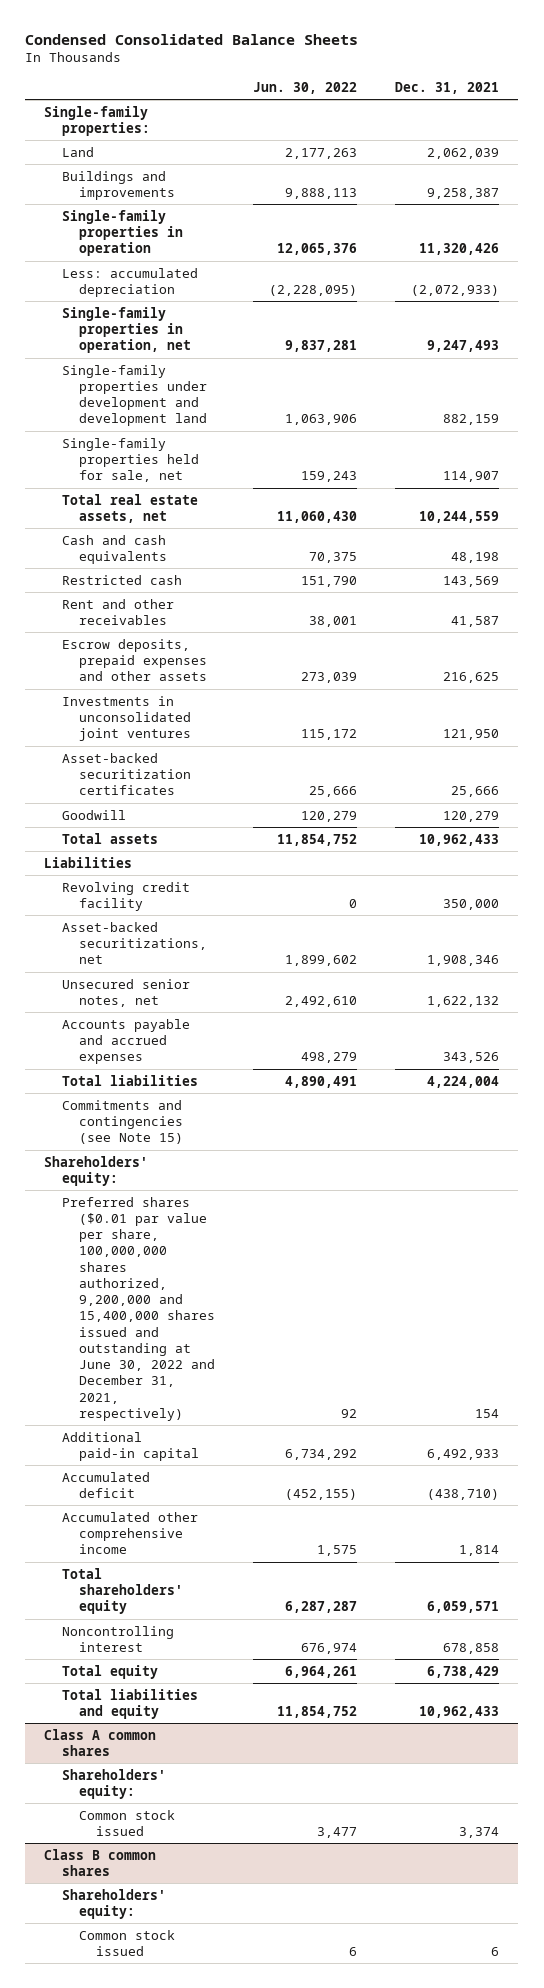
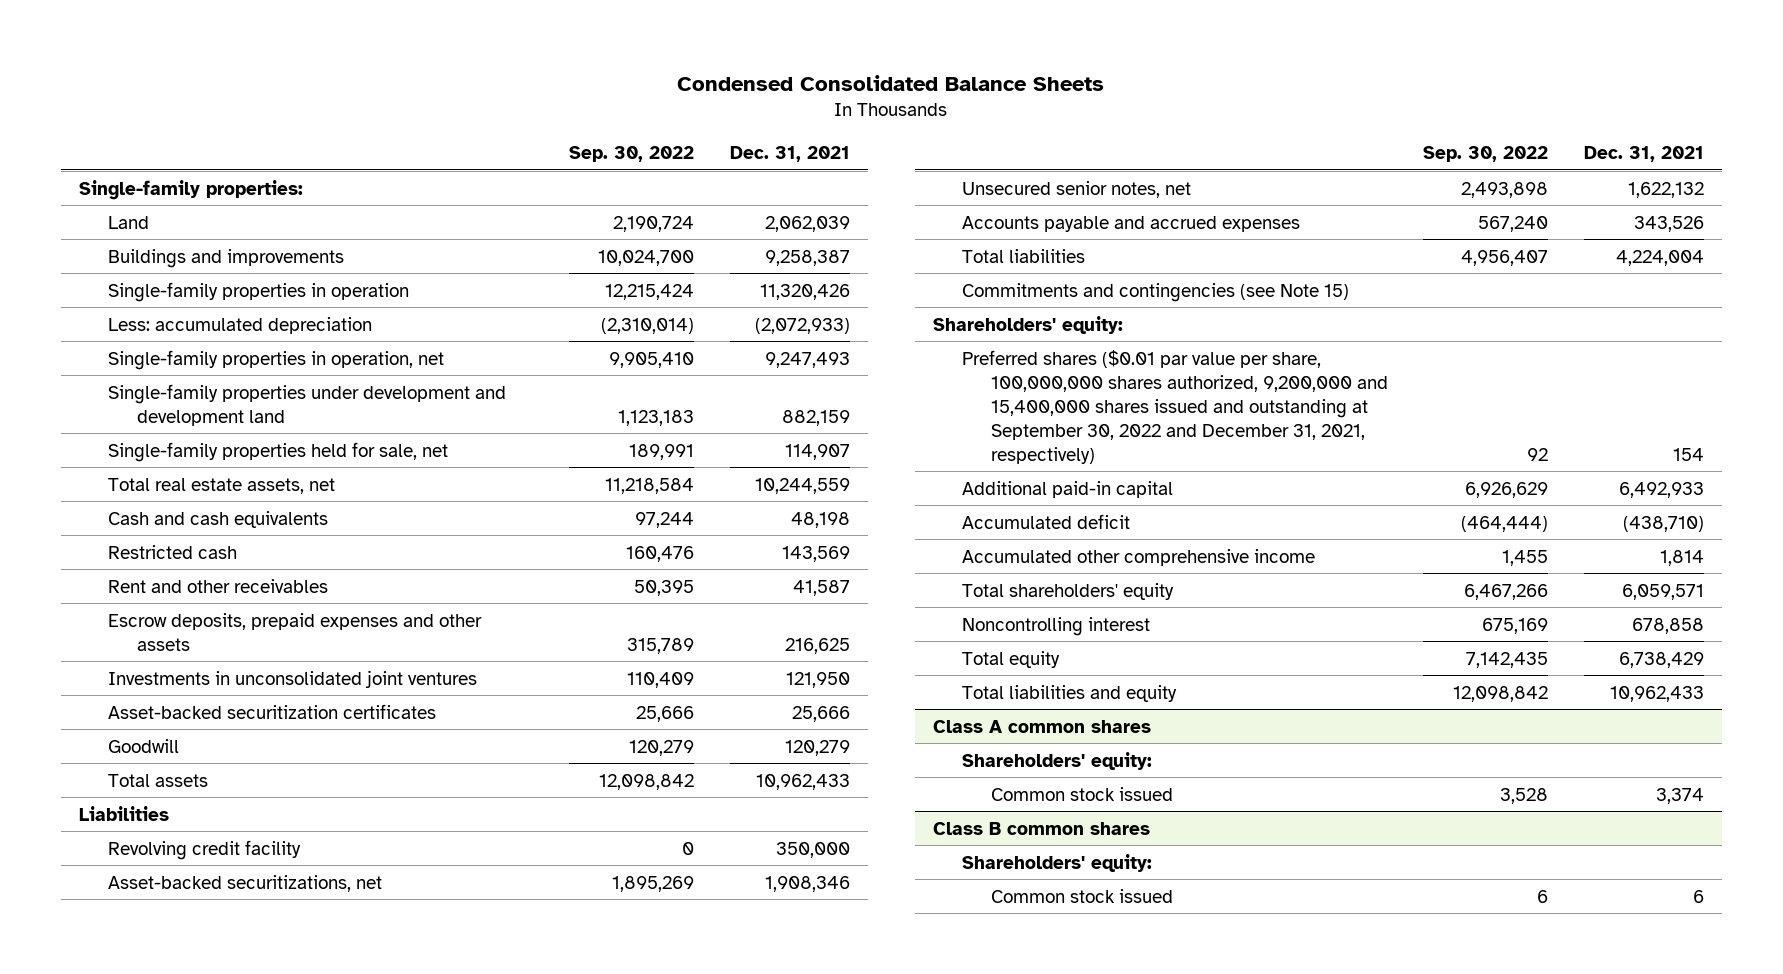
- | Jun. 30, 2022 | Dec. 31, 2021
+ | Sep. 30, 2022 | Dec. 31, 2021
- Preferred shares ($0.01 par value per share, 100,000,000 shares authorized, 9,200,000 and 15,400,000 shares issued and outstanding at June 30, 2022 and December 31, 2021, respectively) | 92 | 154
+ Preferred shares ($0.01 par value per share, 100,000,000 shares authorized, 9,200,000 and 15,400,000 shares issued and outstanding at September 30, 2022 and December 31, 2021, respectively) | 92 | 154

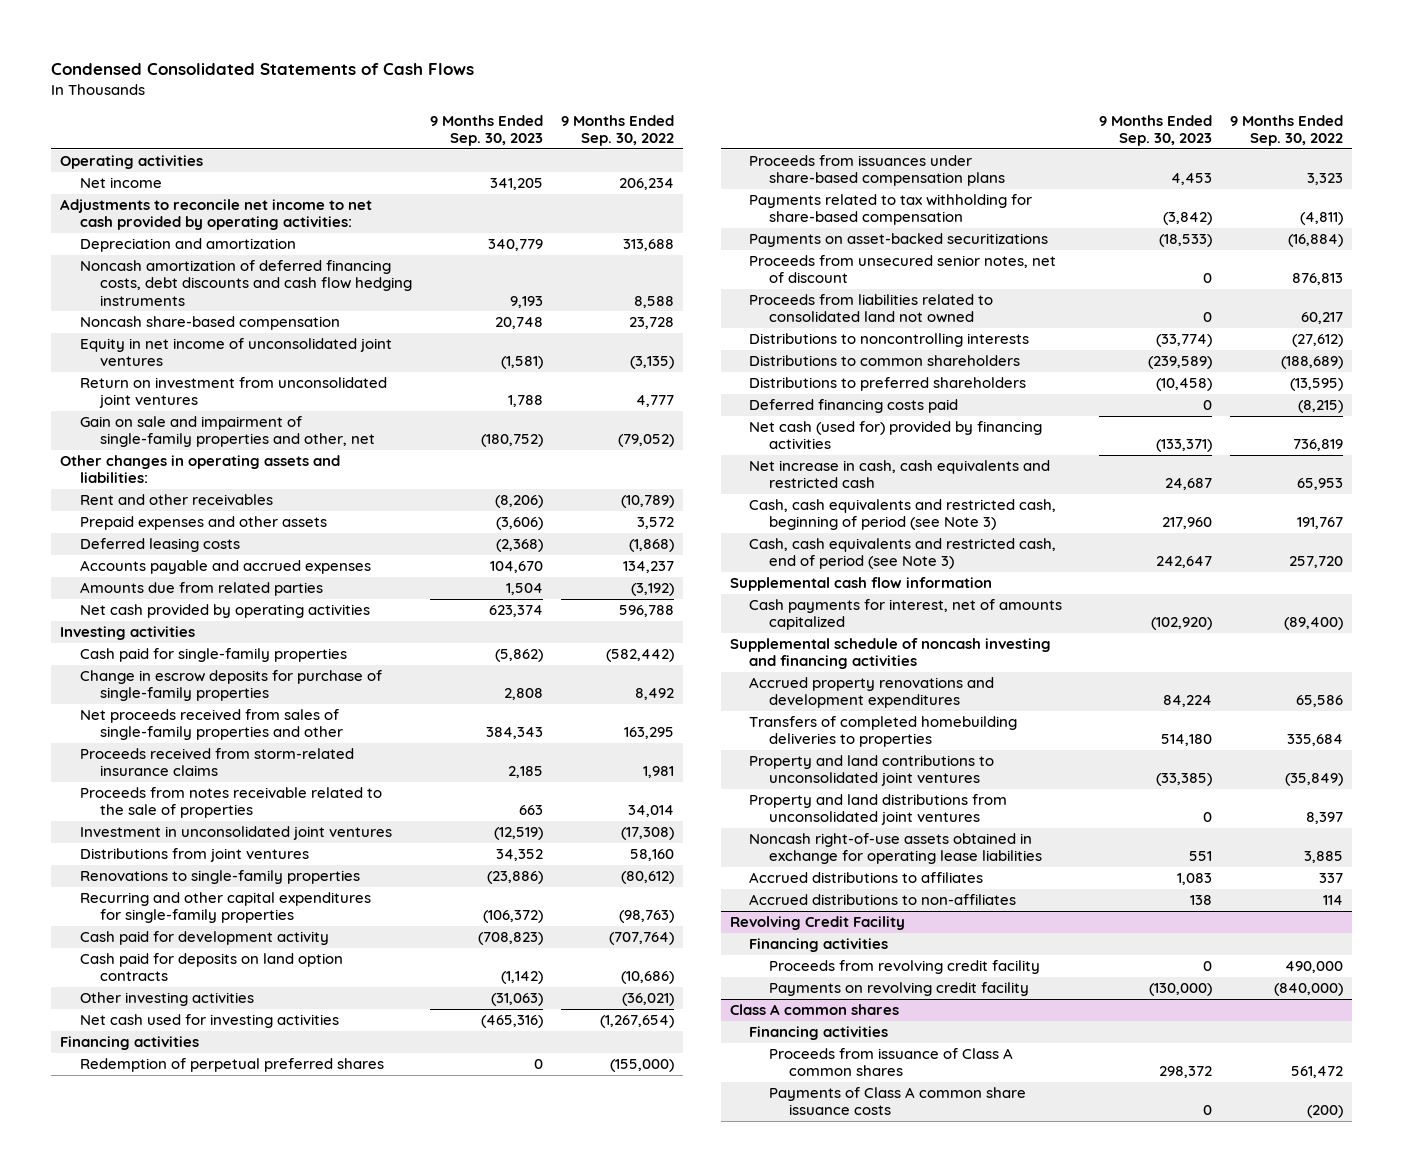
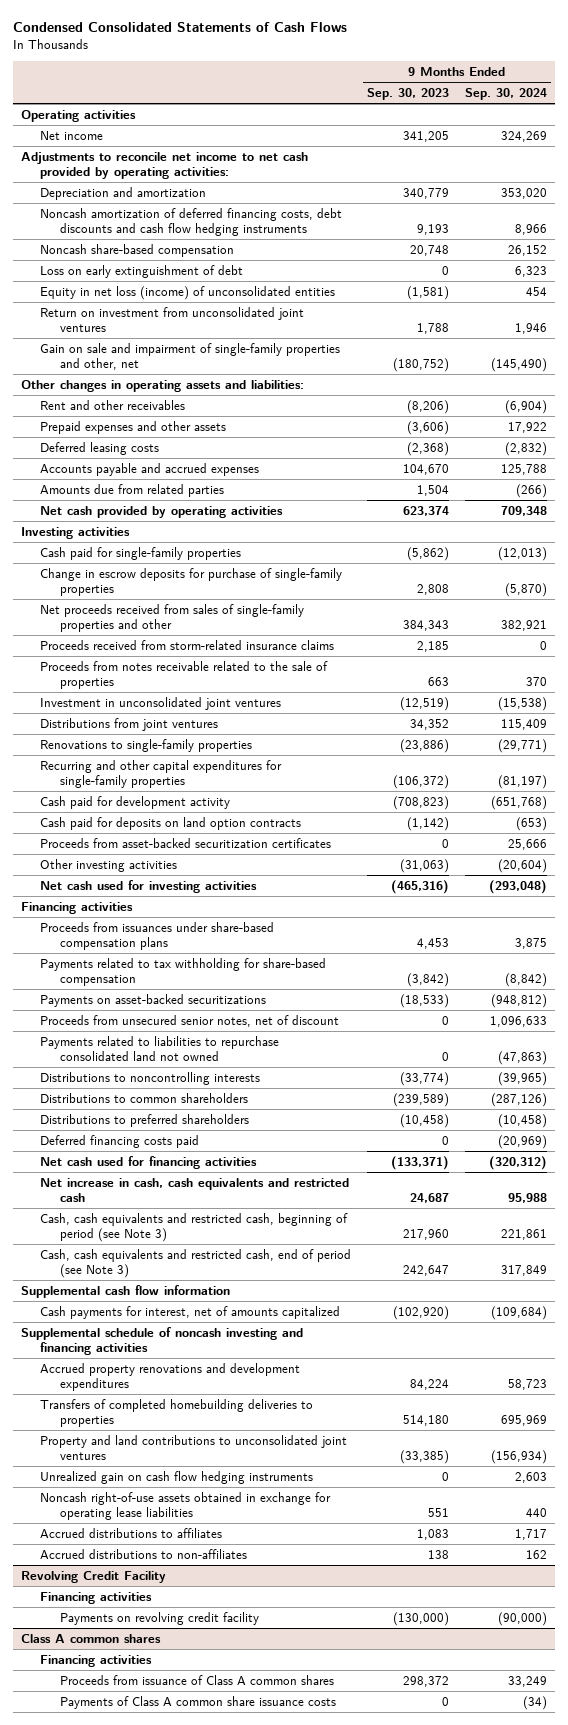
- | 9 Months Ended Sep. 30, 2023 | 9 Months Ended Sep. 30, 2022
+ | 9 Months Ended Sep. 30, 2023 | 9 Months Ended Sep. 30, 2024
- Equity in net income of unconsolidated joint ventures | (1,581) | (3,135)
+ Loss on early extinguishment of debt | 0 | 6,323
+ Equity in net loss (income) of unconsolidated entities | (1,581) | 454
+ Proceeds from asset-backed securitization certificates | 0 | 25,666
- Redemption of perpetual preferred shares | 0 | (155,000)
- Proceeds from liabilities related to consolidated land not owned | 0 | 60,217
+ Payments related to liabilities to repurchase consolidated land not owned | 0 | (47,863)
- Net cash (used for) provided by financing activities | (133,371) | 736,819
+ Net cash used for financing activities | (133,371) | (320,312)
- Property and land distributions from unconsolidated joint ventures | 0 | 8,397
+ Unrealized gain on cash flow hedging instruments | 0 | 2,603
@ Revolving Credit Facility
- Proceeds from revolving credit facility | 0 | 490,000

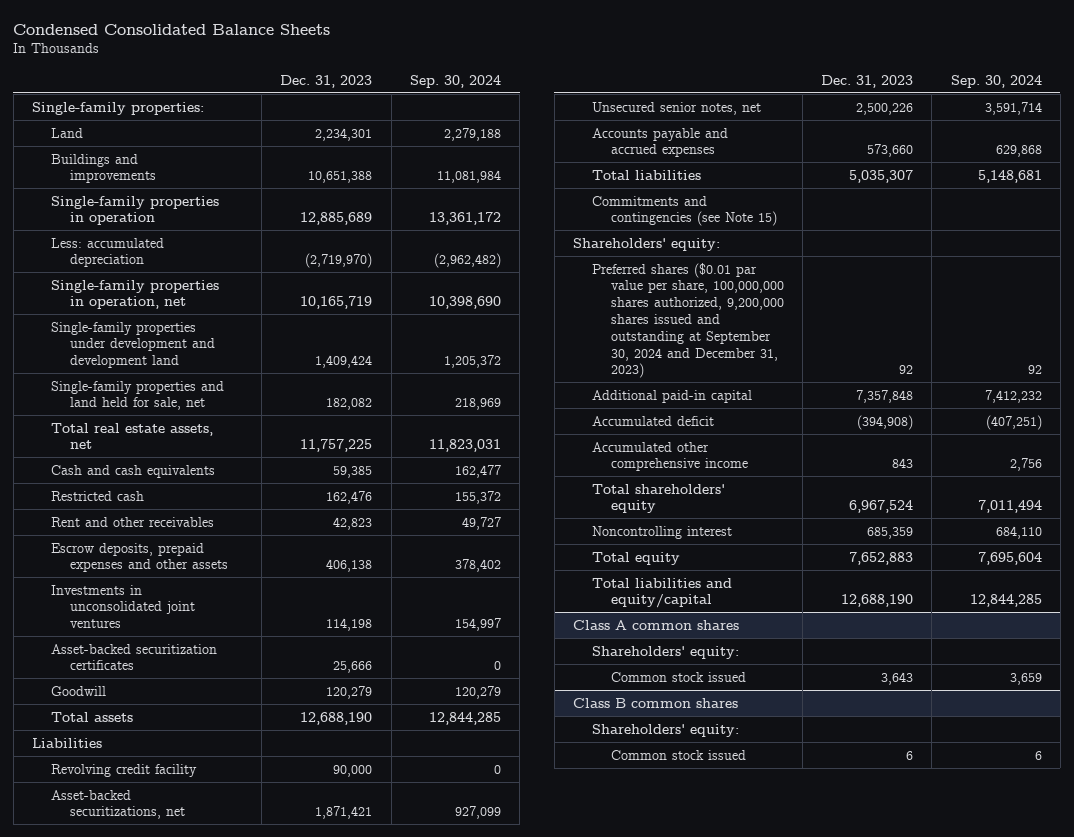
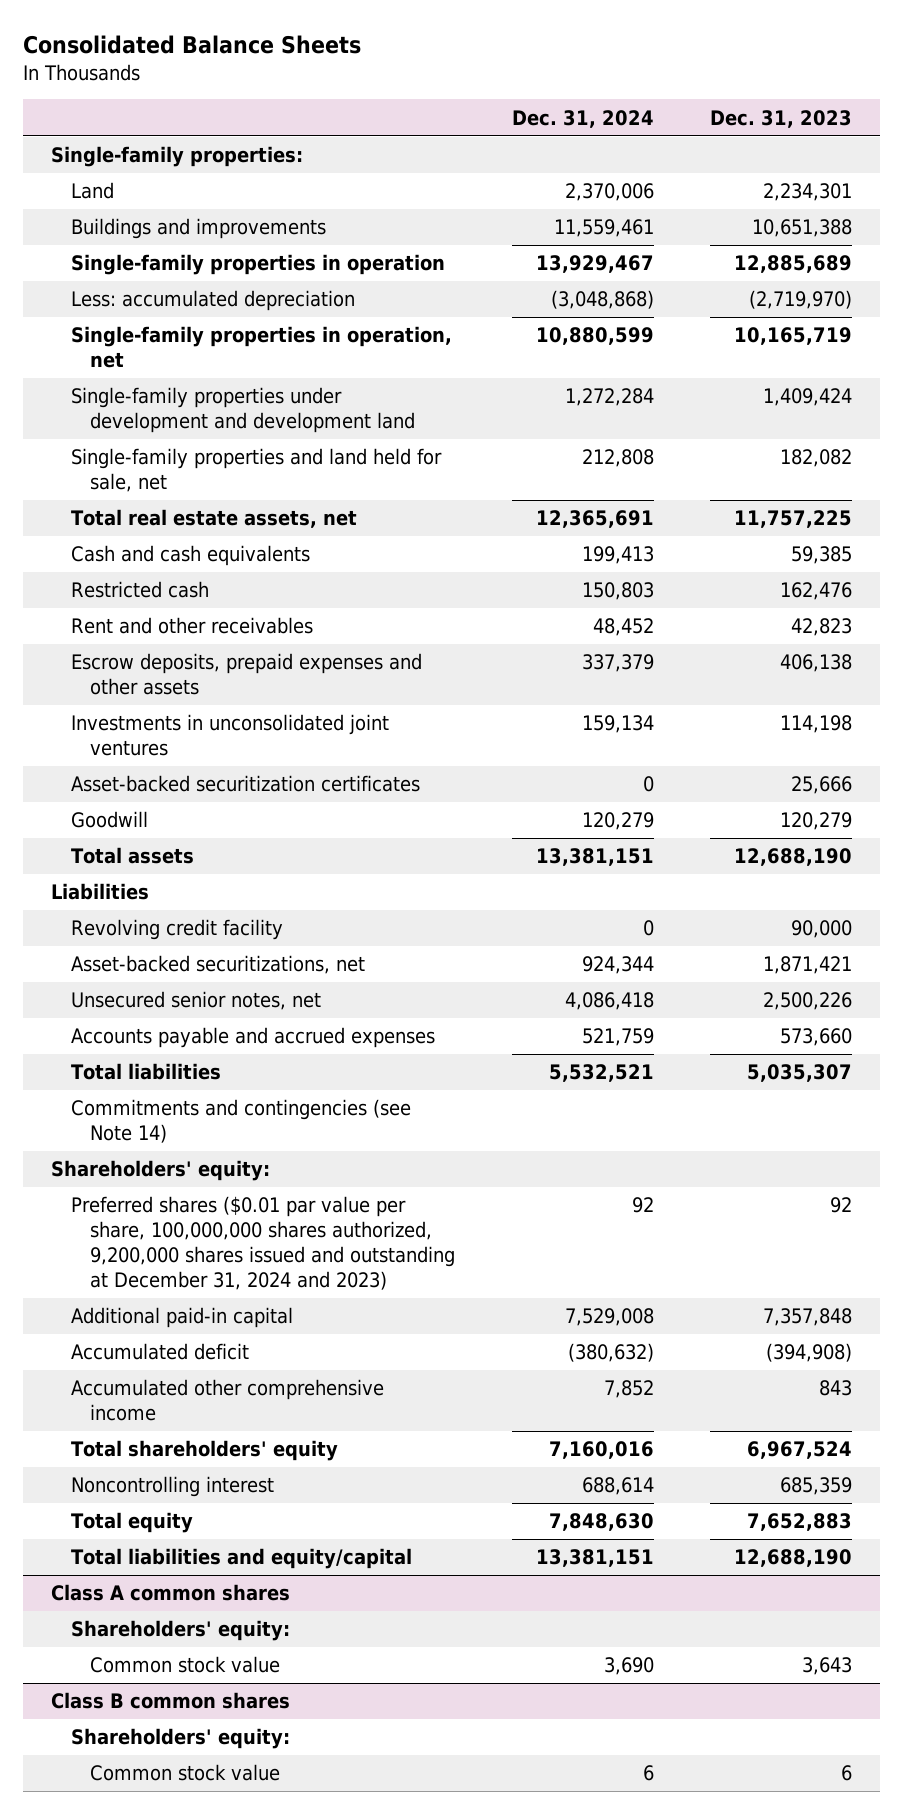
- Condensed Consolidated Balance Sheets
+ Consolidated Balance Sheets
- | Dec. 31, 2023 | Sep. 30, 2024
+ | Dec. 31, 2024 | Dec. 31, 2023
- Commitments and contingencies (see Note 15)
+ Commitments and contingencies (see Note 14)
- Preferred shares ($0.01 par value per share, 100,000,000 shares authorized, 9,200,000 shares issued and outstanding at September 30, 2024 and December 31, 2023) | 92 | 92
+ Preferred shares ($0.01 par value per share, 100,000,000 shares authorized, 9,200,000 shares issued and outstanding at December 31, 2024 and 2023) | 92 | 92
@ Class A common shares
- Common stock issued | 3,643 | 3,659
+ Common stock value | 3,690 | 3,643
@ Class B common shares
- Common stock issued | 6 | 6
+ Common stock value | 6 | 6

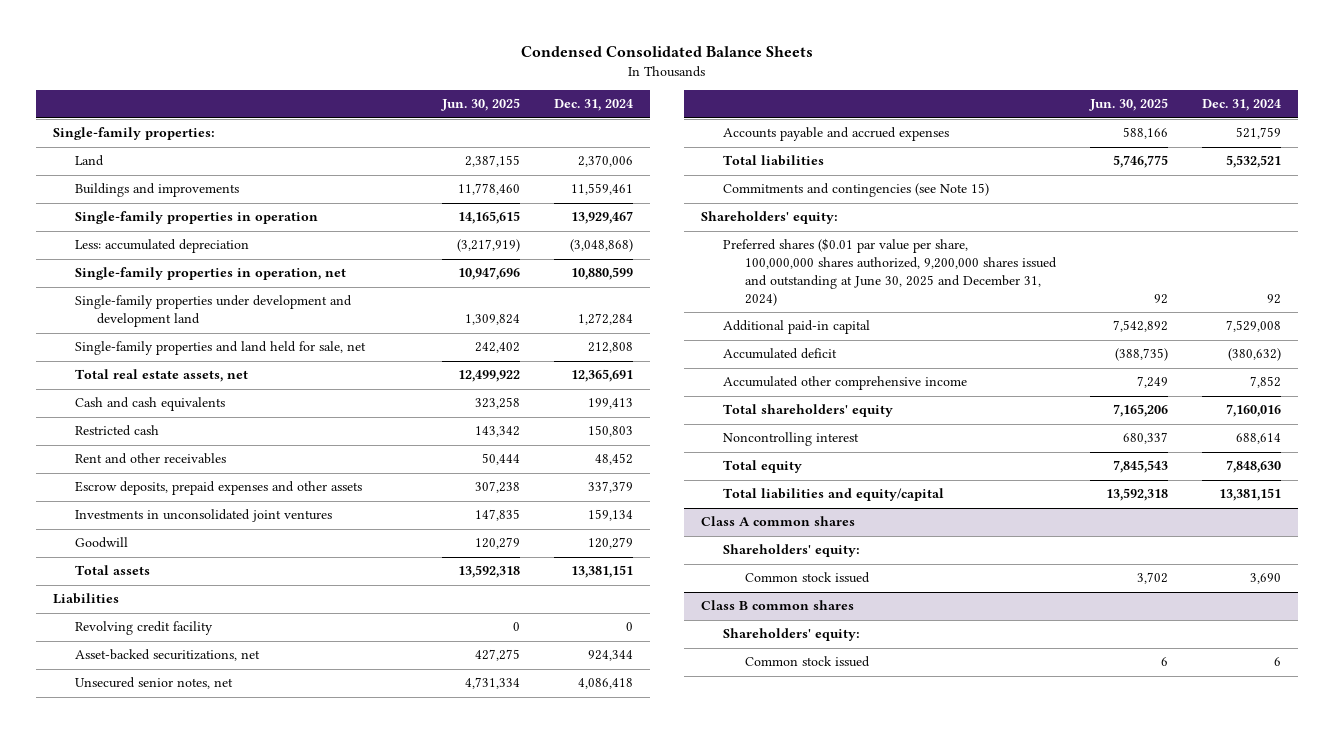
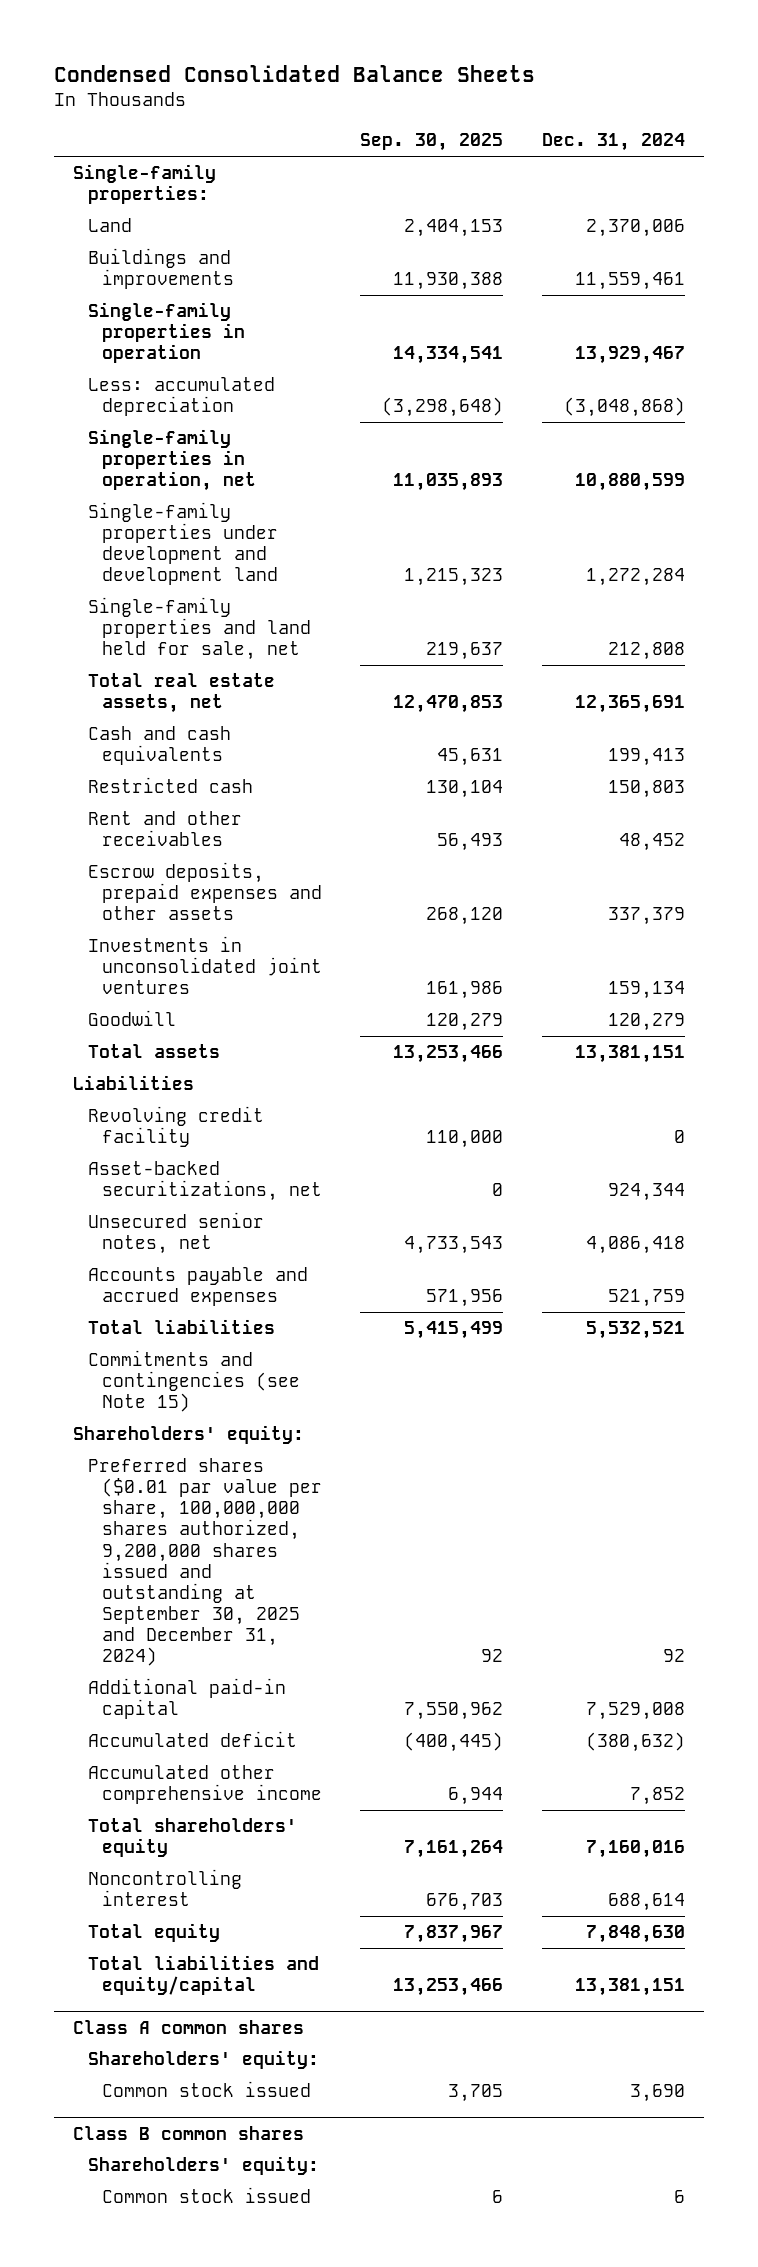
- | Jun. 30, 2025 | Dec. 31, 2024
+ | Sep. 30, 2025 | Dec. 31, 2024
- Preferred shares ($0.01 par value per share, 100,000,000 shares authorized, 9,200,000 shares issued and outstanding at June 30, 2025 and December 31, 2024) | 92 | 92
+ Preferred shares ($0.01 par value per share, 100,000,000 shares authorized, 9,200,000 shares issued and outstanding at September 30, 2025 and December 31, 2024) | 92 | 92

